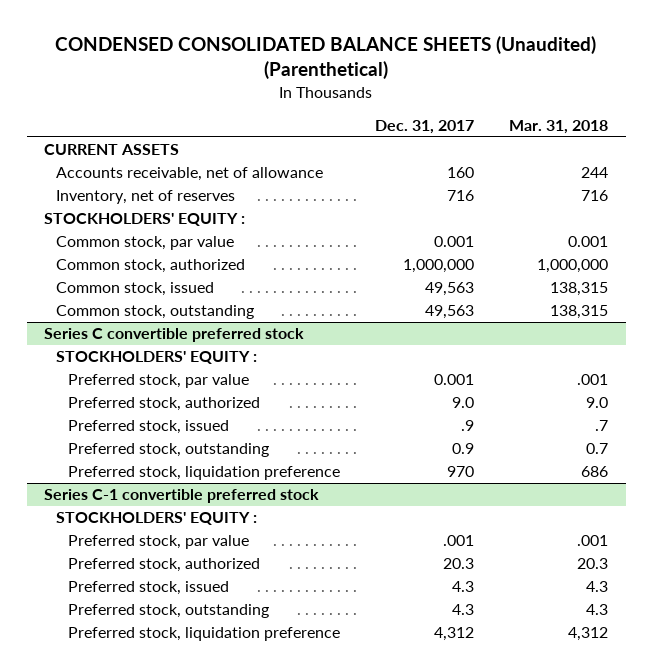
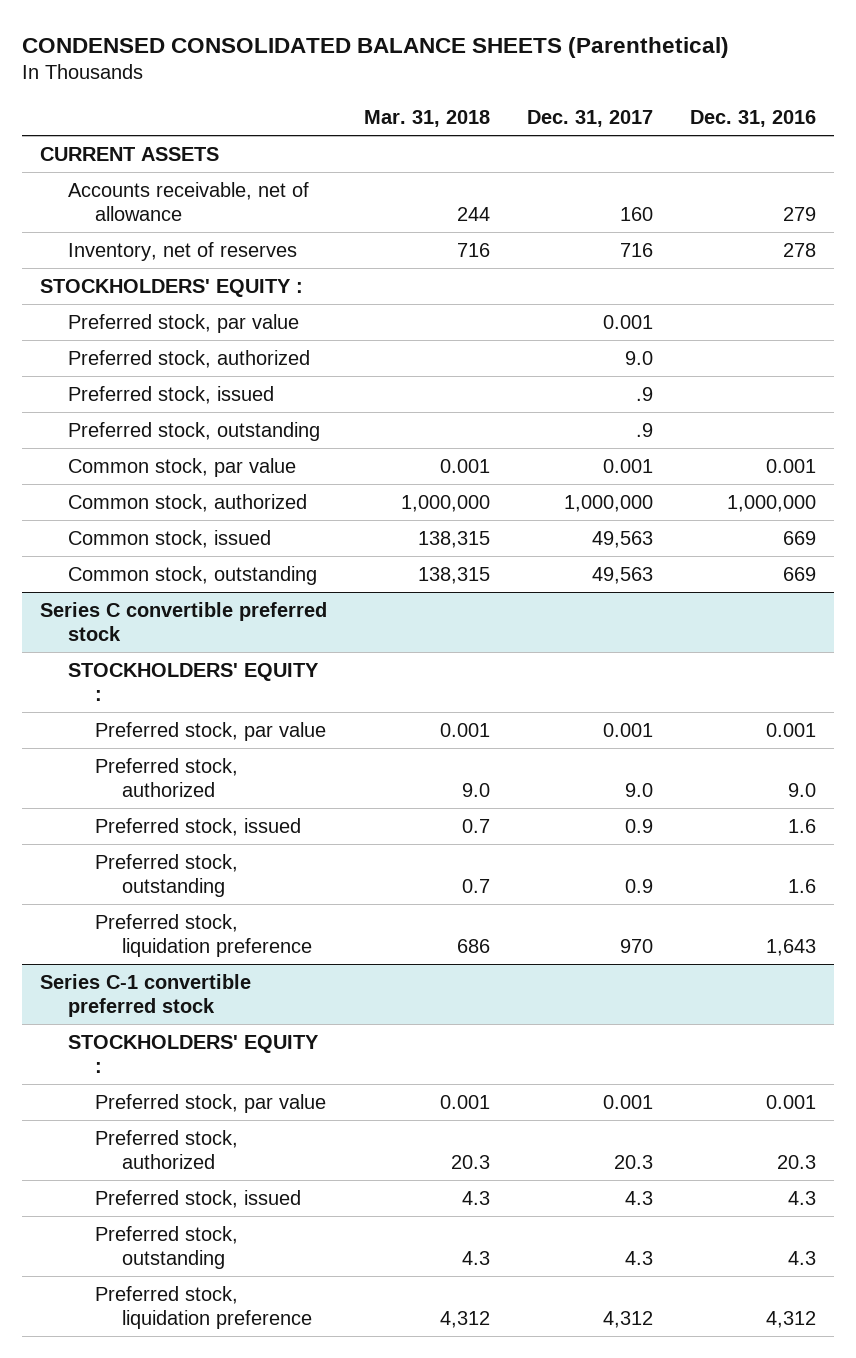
- CONDENSED CONSOLIDATED BALANCE SHEETS (Unaudited) (Parenthetical)
+ CONDENSED CONSOLIDATED BALANCE SHEETS (Parenthetical)
- | Dec. 31, 2017 | Mar. 31, 2018
+ | Mar. 31, 2018 | Dec. 31, 2017 | Dec. 31, 2016
+ Preferred stock, par value | | 0.001 |
+ Preferred stock, authorized | | 9.0 |
+ Preferred stock, issued | | .9 |
+ Preferred stock, outstanding | | .9 |
@ Series C convertible preferred stock
- Preferred stock, par value | 0.001 | .001
+ Preferred stock, par value | 0.001 | 0.001 | 0.001
- Preferred stock, issued | .9 | .7
+ Preferred stock, issued | 0.7 | 0.9 | 1.6
@ Series C-1 convertible preferred stock
- Preferred stock, par value | .001 | .001
+ Preferred stock, par value | 0.001 | 0.001 | 0.001

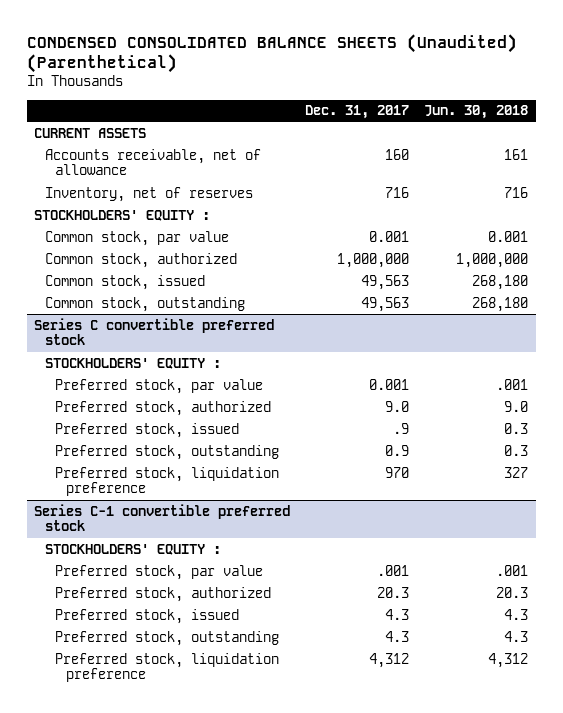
- CONDENSED CONSOLIDATED BALANCE SHEETS (Parenthetical)
+ CONDENSED CONSOLIDATED BALANCE SHEETS (Unaudited) (Parenthetical)
- | Mar. 31, 2018 | Dec. 31, 2017 | Dec. 31, 2016
+ | Dec. 31, 2017 | Jun. 30, 2018
- Preferred stock, par value | | 0.001 |
- Preferred stock, authorized | | 9.0 |
- Preferred stock, issued | | .9 |
- Preferred stock, outstanding | | .9 |
@ Series C convertible preferred stock
- Preferred stock, issued | 0.7 | 0.9 | 1.6
+ Preferred stock, issued | .9 | 0.3
@ Series C-1 convertible preferred stock
- Preferred stock, par value | 0.001 | 0.001 | 0.001
+ Preferred stock, par value | .001 | .001

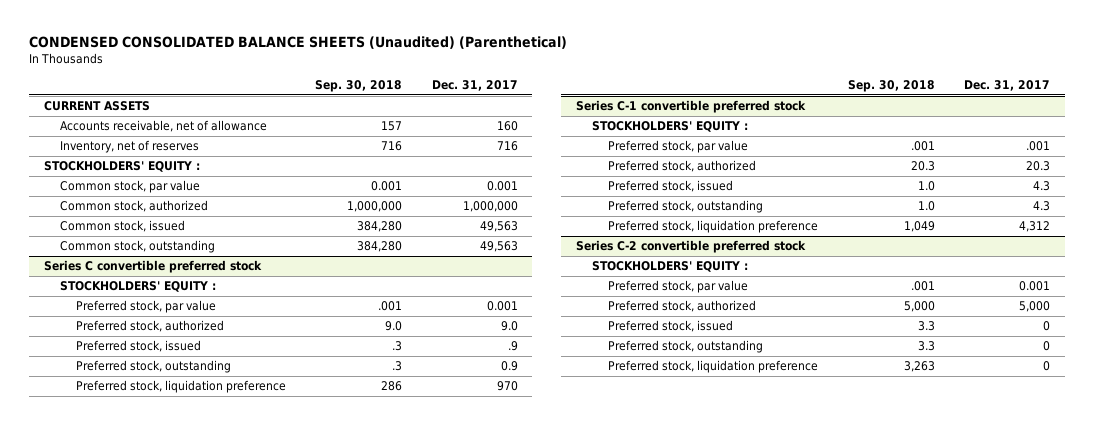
- | Dec. 31, 2017 | Jun. 30, 2018
+ | Sep. 30, 2018 | Dec. 31, 2017
+ Series C-2 convertible preferred stock
+ STOCKHOLDERS' EQUITY :
+ Preferred stock, par value | .001 | 0.001
+ Preferred stock, authorized | 5,000 | 5,000
+ Preferred stock, issued | 3.3 | 0
+ Preferred stock, outstanding | 3.3 | 0
+ Preferred stock, liquidation preference | 3,263 | 0

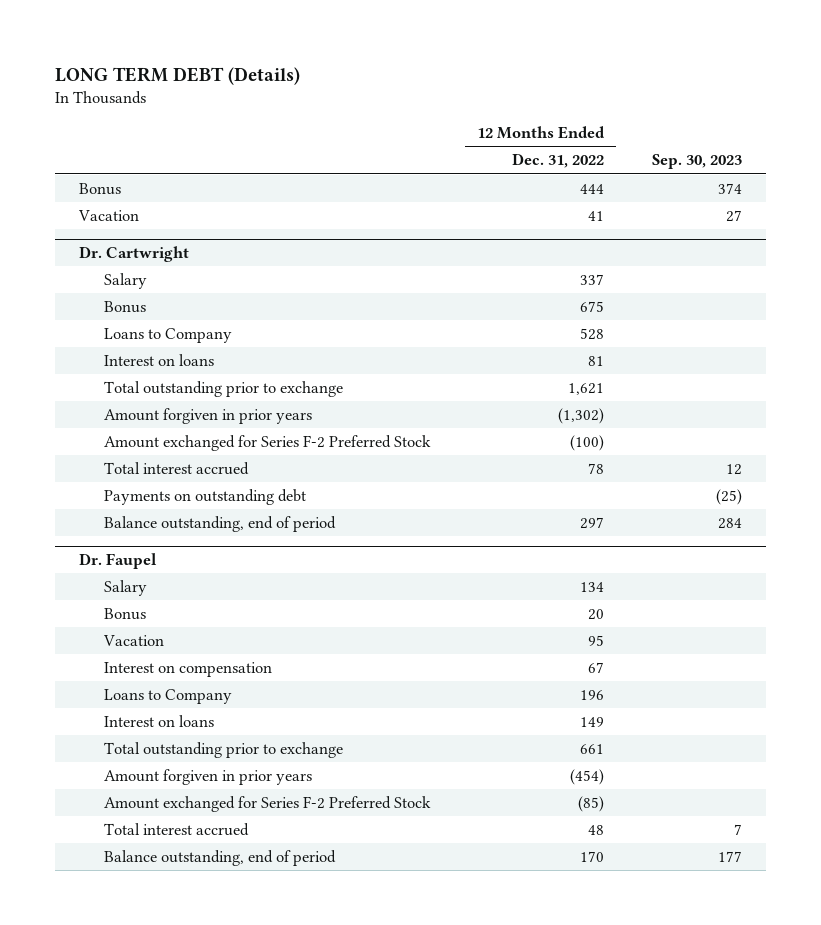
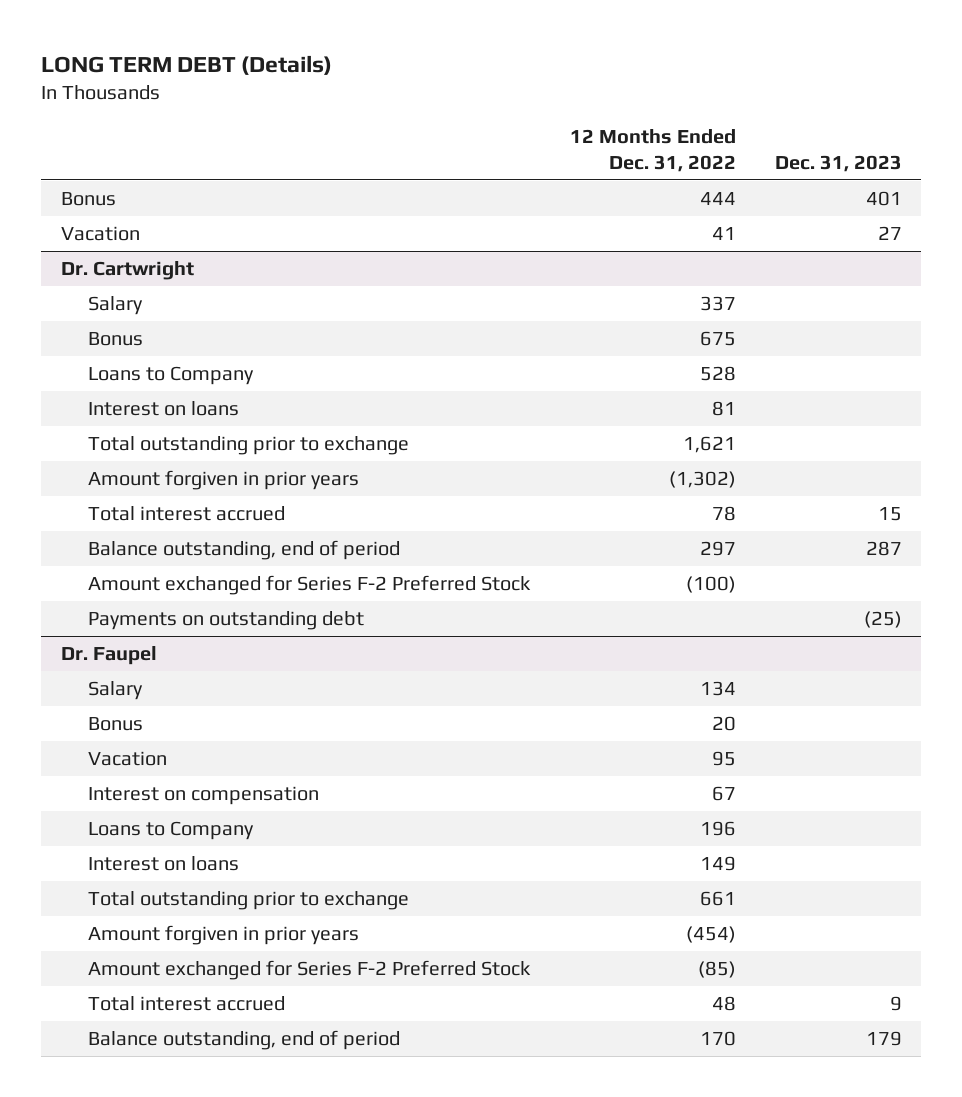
- | 12 Months Ended Dec. 31, 2022 | Sep. 30, 2023
+ | 12 Months Ended Dec. 31, 2022 | Dec. 31, 2023
@ Dr. Cartwright
moved down: Amount exchanged for Series F-2 Preferred Stock | (100) |
moved down: Payments on outstanding debt | | (25)

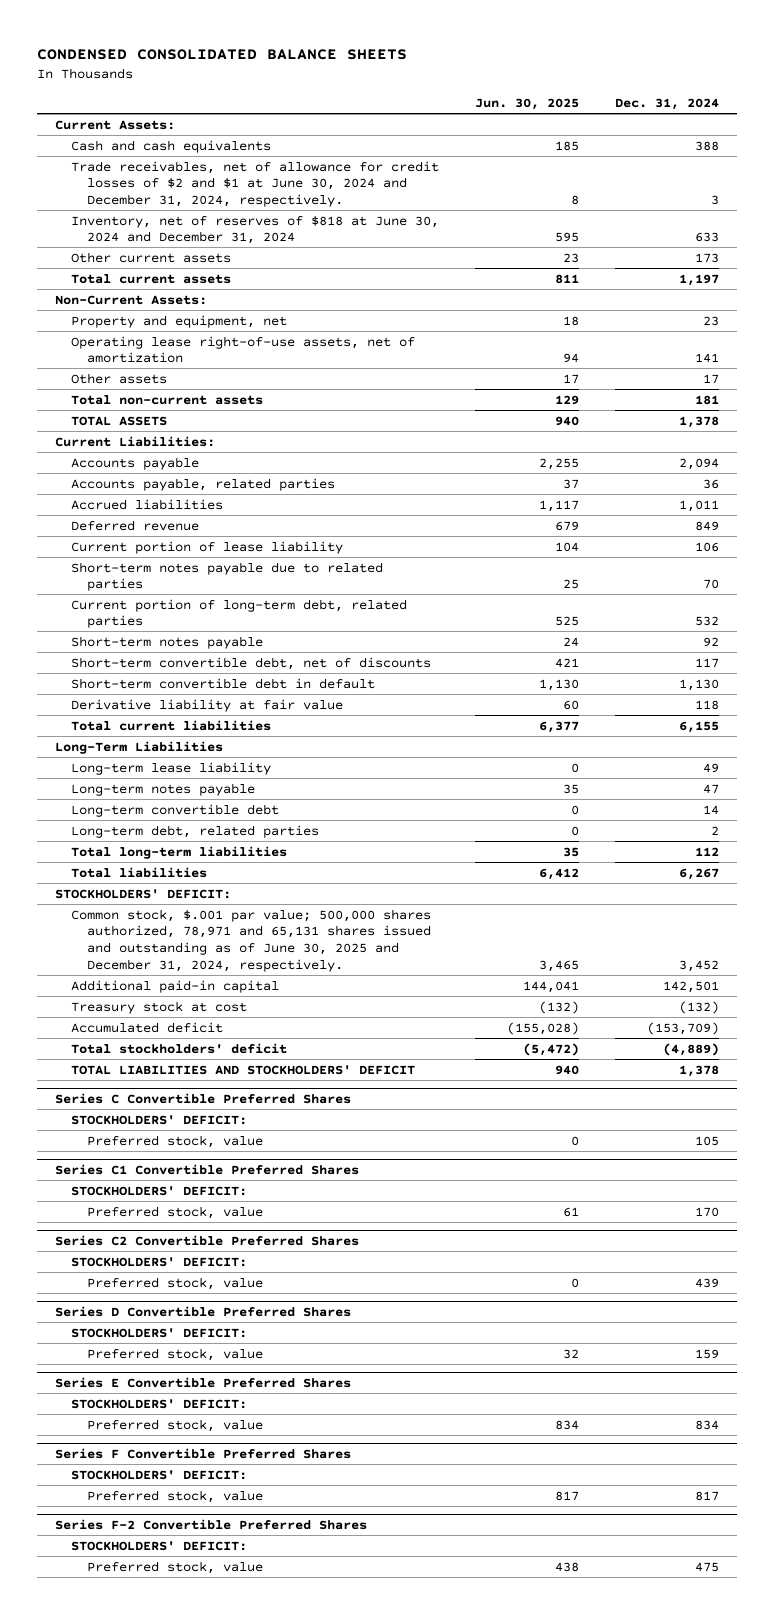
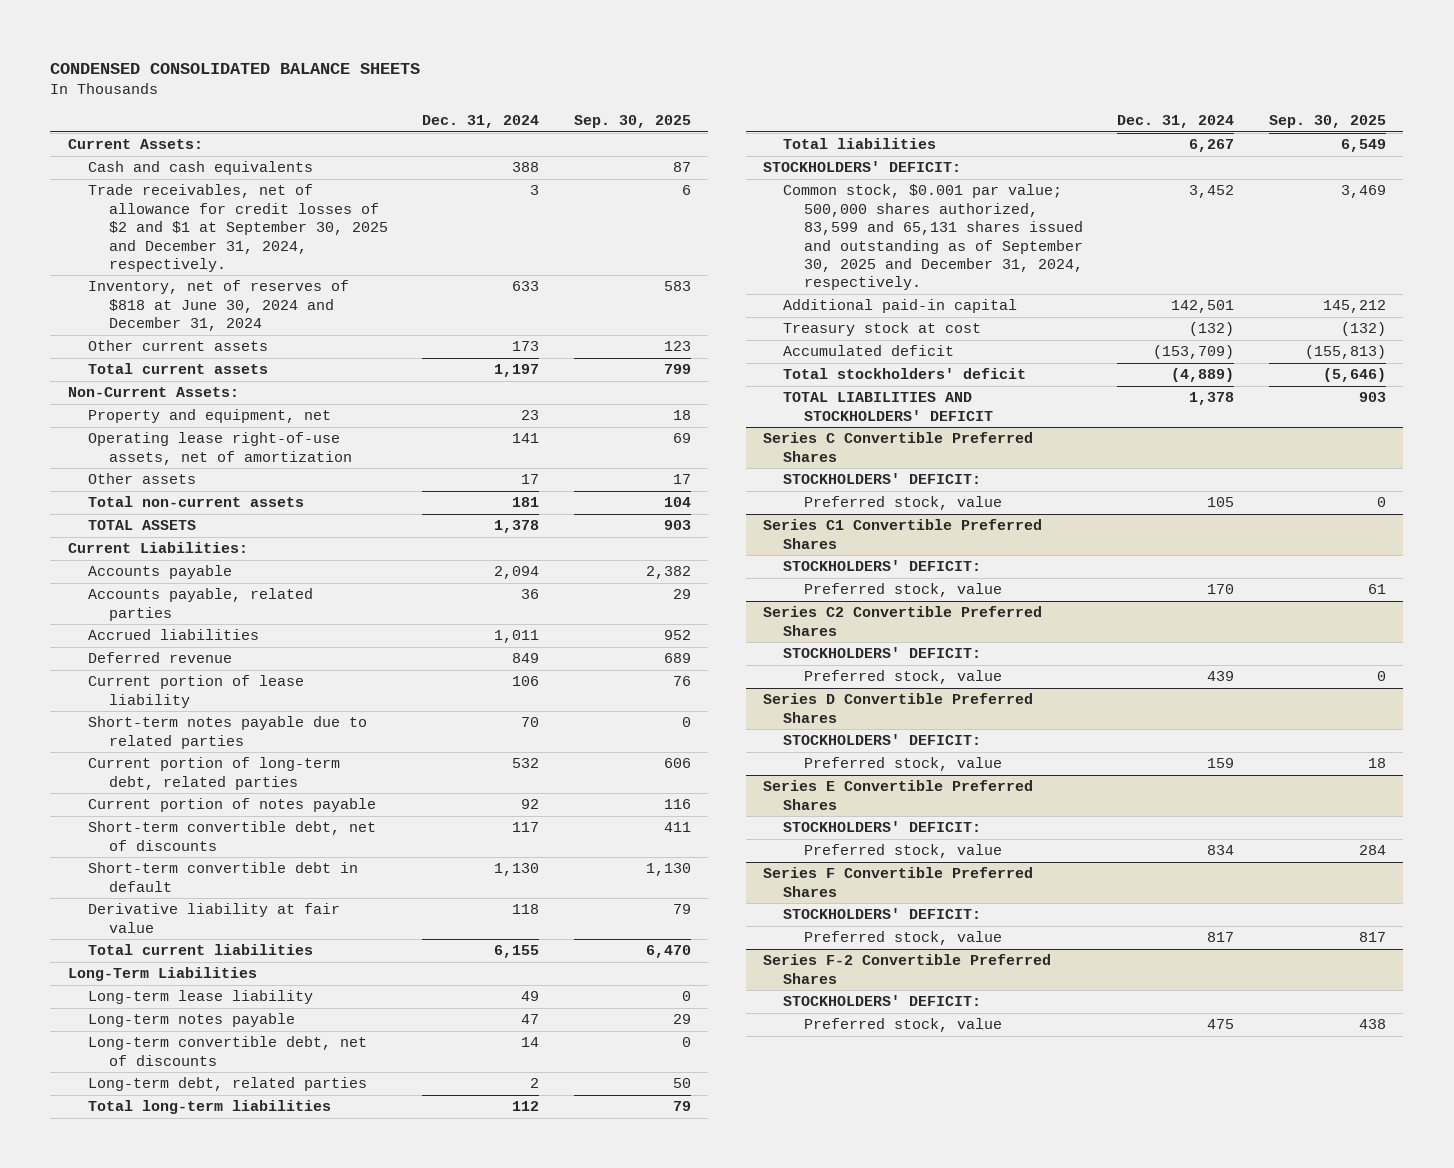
- | Jun. 30, 2025 | Dec. 31, 2024
+ | Dec. 31, 2024 | Sep. 30, 2025
- Trade receivables, net of allowance for credit losses of $2 and $1 at June 30, 2024 and December 31, 2024, respectively. | 8 | 3
+ Trade receivables, net of allowance for credit losses of $2 and $1 at September 30, 2025 and December 31, 2024, respectively. | 3 | 6
- Short-term notes payable | 24 | 92
+ Current portion of notes payable | 92 | 116
- Long-term convertible debt | 0 | 14
+ Long-term convertible debt, net of discounts | 14 | 0
- Common stock, $.001 par value; 500,000 shares authorized, 78,971 and 65,131 shares issued and outstanding as of June 30, 2025 and December 31, 2024, respectively. | 3,465 | 3,452
+ Common stock, $0.001 par value; 500,000 shares authorized, 83,599 and 65,131 shares issued and outstanding as of September 30, 2025 and December 31, 2024, respectively. | 3,452 | 3,469

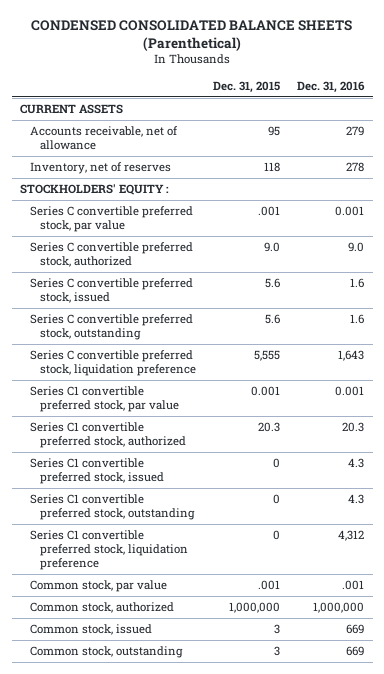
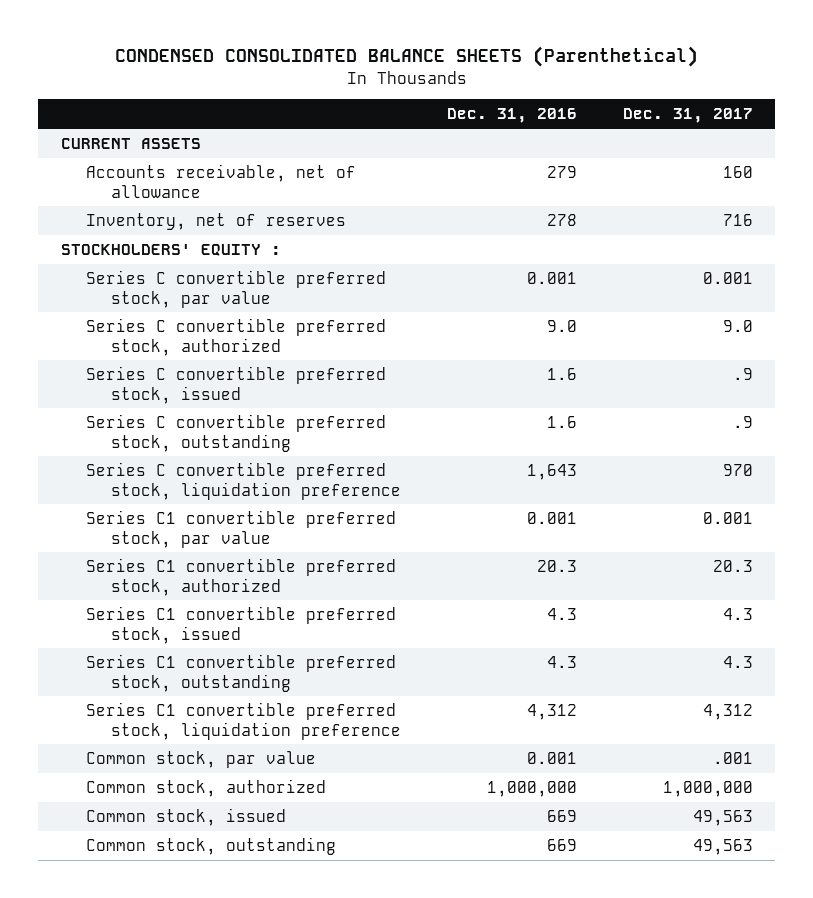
- | Dec. 31, 2015 | Dec. 31, 2016
+ | Dec. 31, 2016 | Dec. 31, 2017
- Common stock, par value | .001 | .001
+ Common stock, par value | 0.001 | .001

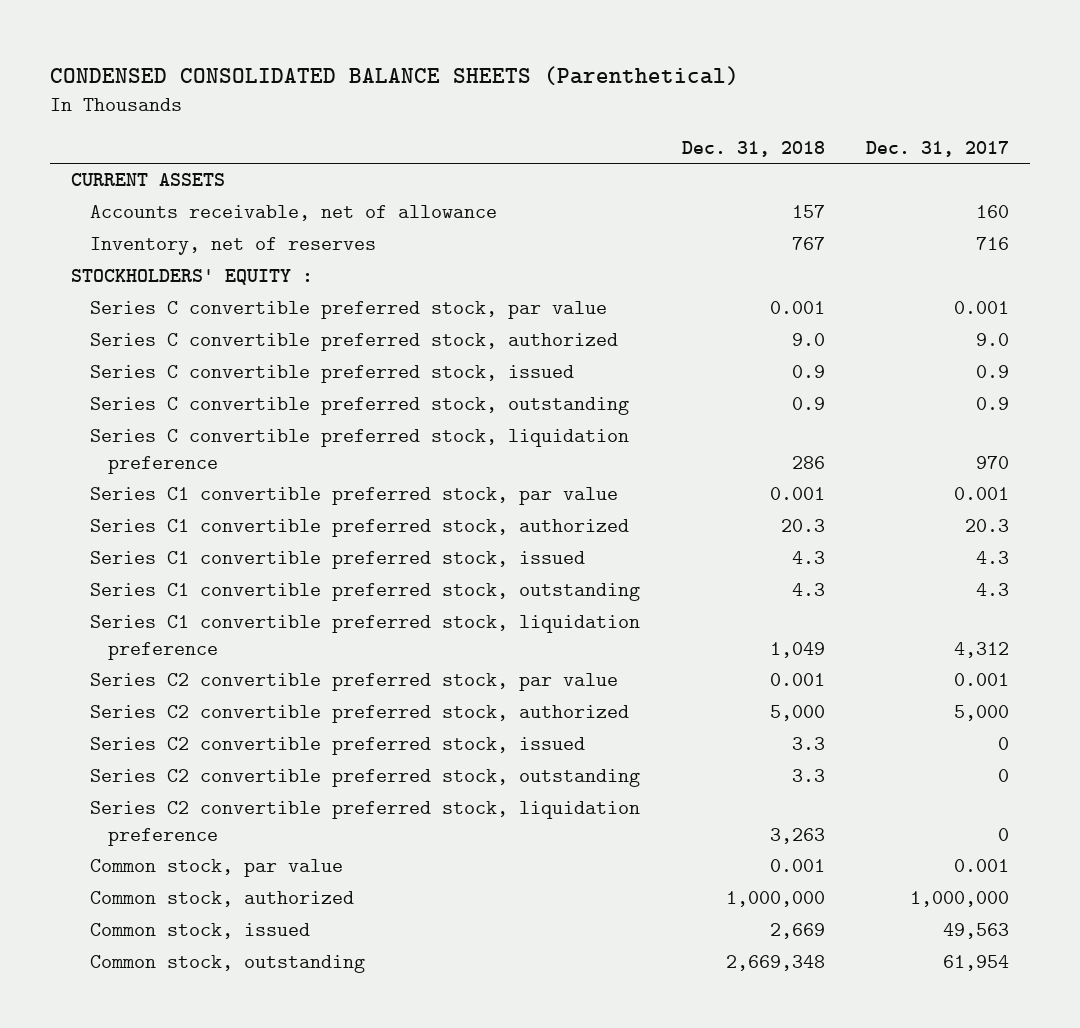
- | Dec. 31, 2016 | Dec. 31, 2017
+ | Dec. 31, 2018 | Dec. 31, 2017
- Series C convertible preferred stock, issued | 1.6 | .9
- Series C convertible preferred stock, outstanding | 1.6 | .9
+ Series C convertible preferred stock, issued | 0.9 | 0.9
+ Series C convertible preferred stock, outstanding | 0.9 | 0.9
- Common stock, par value | 0.001 | .001
+ Series C2 convertible preferred stock, par value | 0.001 | 0.001
+ Series C2 convertible preferred stock, authorized | 5,000 | 5,000
+ Series C2 convertible preferred stock, issued | 3.3 | 0
+ Series C2 convertible preferred stock, outstanding | 3.3 | 0
+ Series C2 convertible preferred stock, liquidation preference | 3,263 | 0
+ Common stock, par value | 0.001 | 0.001
- Common stock, outstanding | 669 | 49,563
+ Common stock, outstanding | 2,669,348 | 61,954

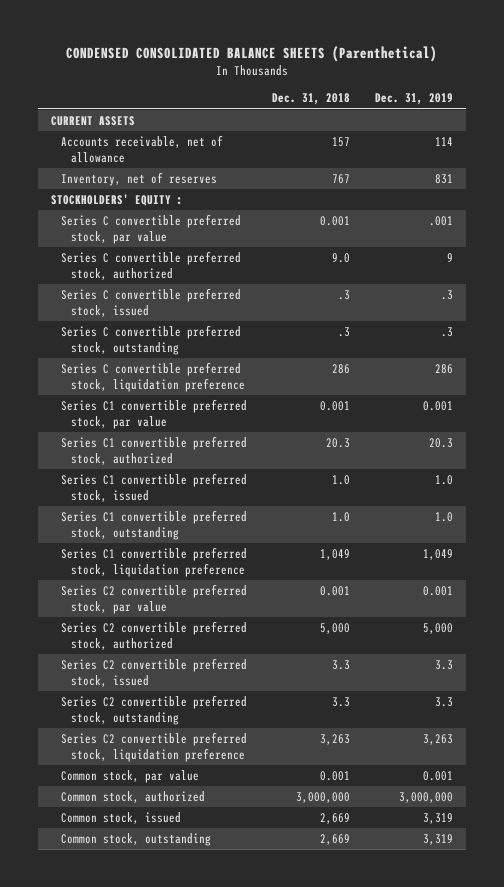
- | Dec. 31, 2018 | Dec. 31, 2017
+ | Dec. 31, 2018 | Dec. 31, 2019
- Series C convertible preferred stock, issued | 0.9 | 0.9
- Series C convertible preferred stock, outstanding | 0.9 | 0.9
+ Series C convertible preferred stock, issued | .3 | .3
+ Series C convertible preferred stock, outstanding | .3 | .3
- Series C1 convertible preferred stock, issued | 4.3 | 4.3
- Series C1 convertible preferred stock, outstanding | 4.3 | 4.3
+ Series C1 convertible preferred stock, issued | 1.0 | 1.0
+ Series C1 convertible preferred stock, outstanding | 1.0 | 1.0
- Common stock, authorized | 1,000,000 | 1,000,000
+ Common stock, authorized | 3,000,000 | 3,000,000
- Common stock, outstanding | 2,669,348 | 61,954
+ Common stock, outstanding | 2,669 | 3,319

